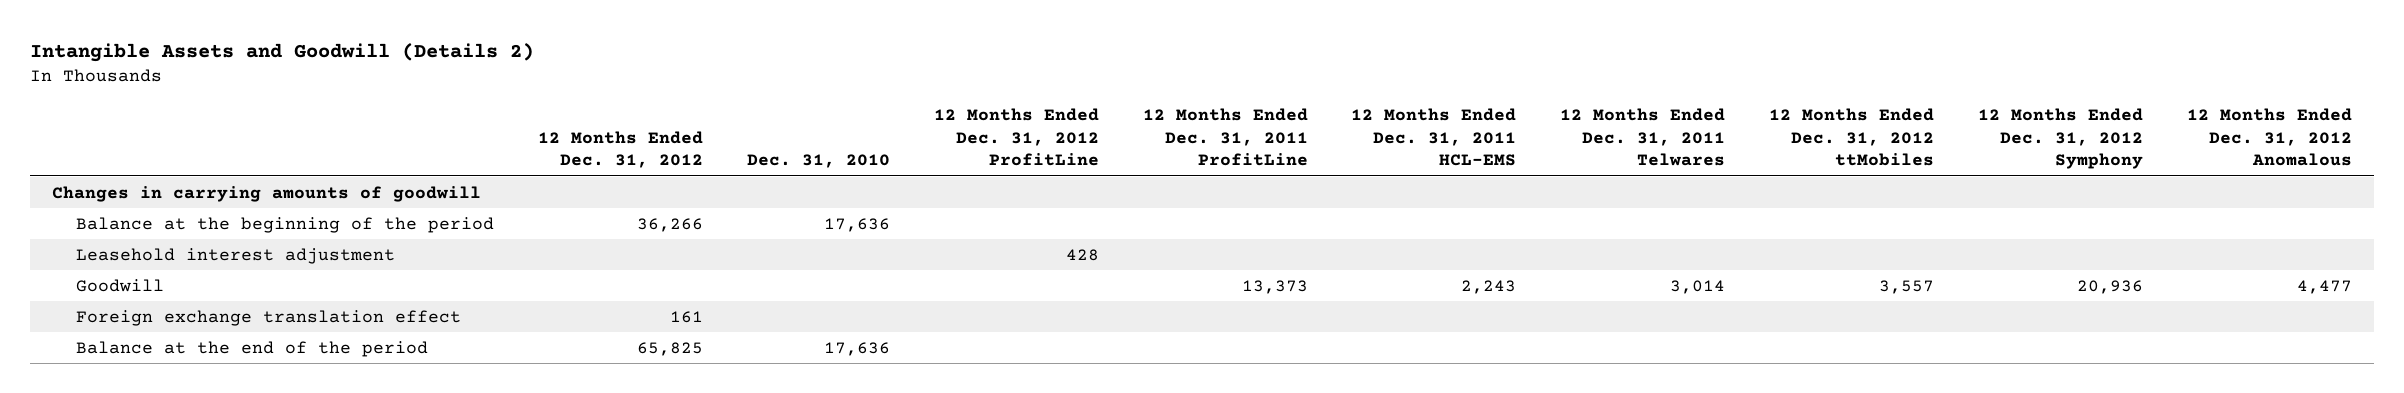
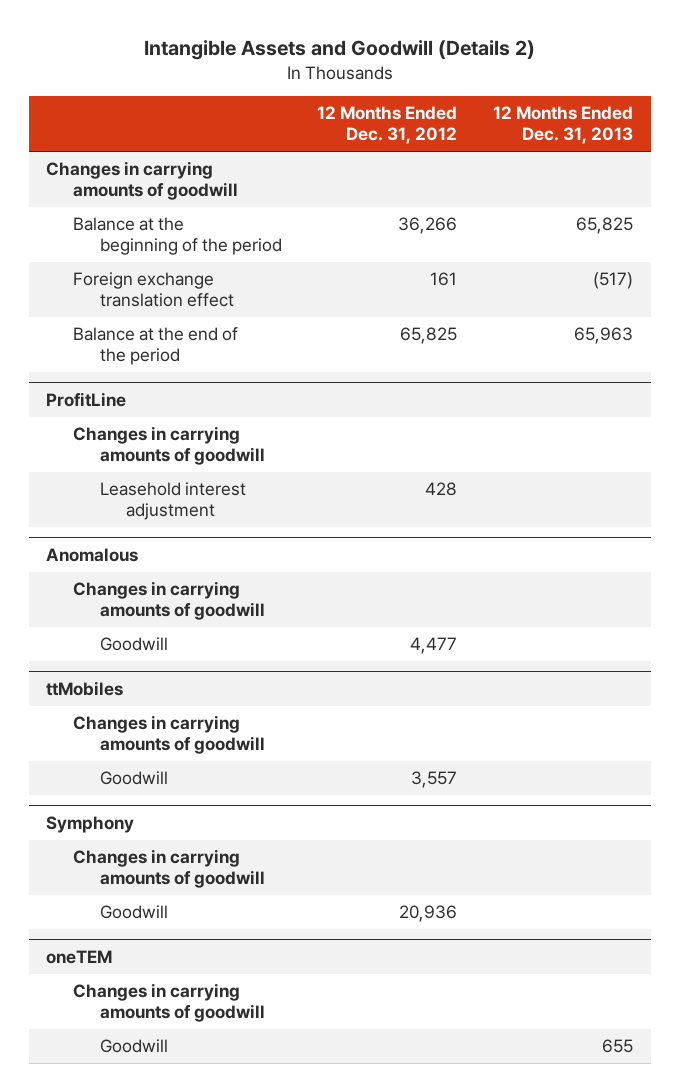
- | 12 Months Ended Dec. 31, 2012 | Dec. 31, 2010 | 12 Months Ended Dec. 31, 2012 ProfitLine | 12 Months Ended Dec. 31, 2011 ProfitLine | 12 Months Ended Dec. 31, 2011 HCL-EMS | 12 Months Ended Dec. 31, 2011 Telwares | 12 Months Ended Dec. 31, 2012 ttMobiles | 12 Months Ended Dec. 31, 2012 Symphony | 12 Months Ended Dec. 31, 2012 Anomalous
+ | 12 Months Ended Dec. 31, 2012 | 12 Months Ended Dec. 31, 2013
- Leasehold interest adjustment | | | 428 | | | | | |
- Goodwill | | | | 13,373 | 2,243 | 3,014 | 3,557 | 20,936 | 4,477
+ ProfitLine
+ Changes in carrying amounts of goodwill
+ Leasehold interest adjustment | 428 |
+ Anomalous
+ Changes in carrying amounts of goodwill
+ Goodwill | 4,477 |
+ ttMobiles
+ Changes in carrying amounts of goodwill
+ Goodwill | 3,557 |
+ Symphony
+ Changes in carrying amounts of goodwill
+ Goodwill | 20,936 |
+ oneTEM
+ Changes in carrying amounts of goodwill
+ Goodwill | | 655

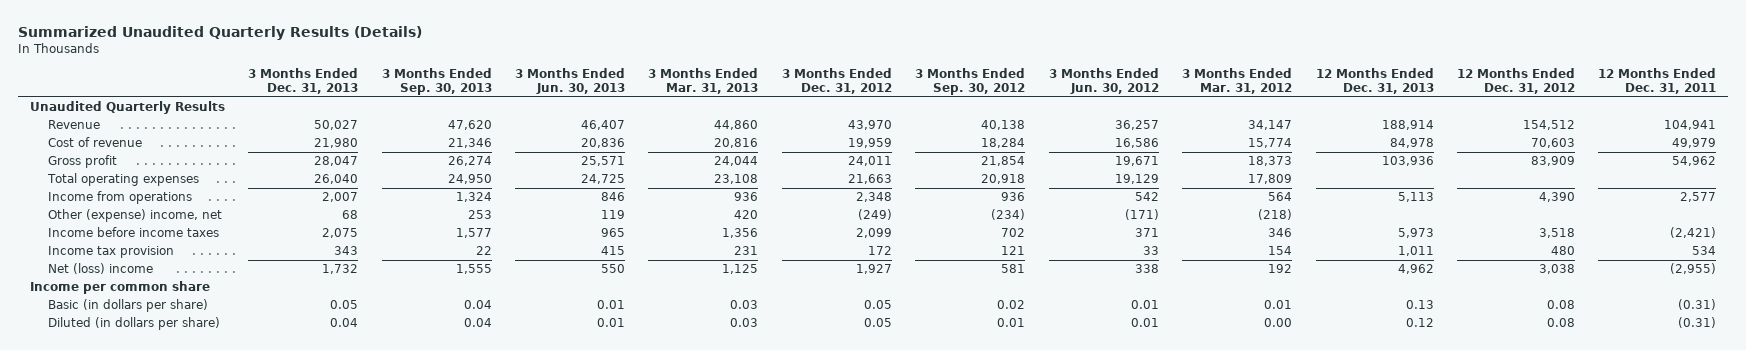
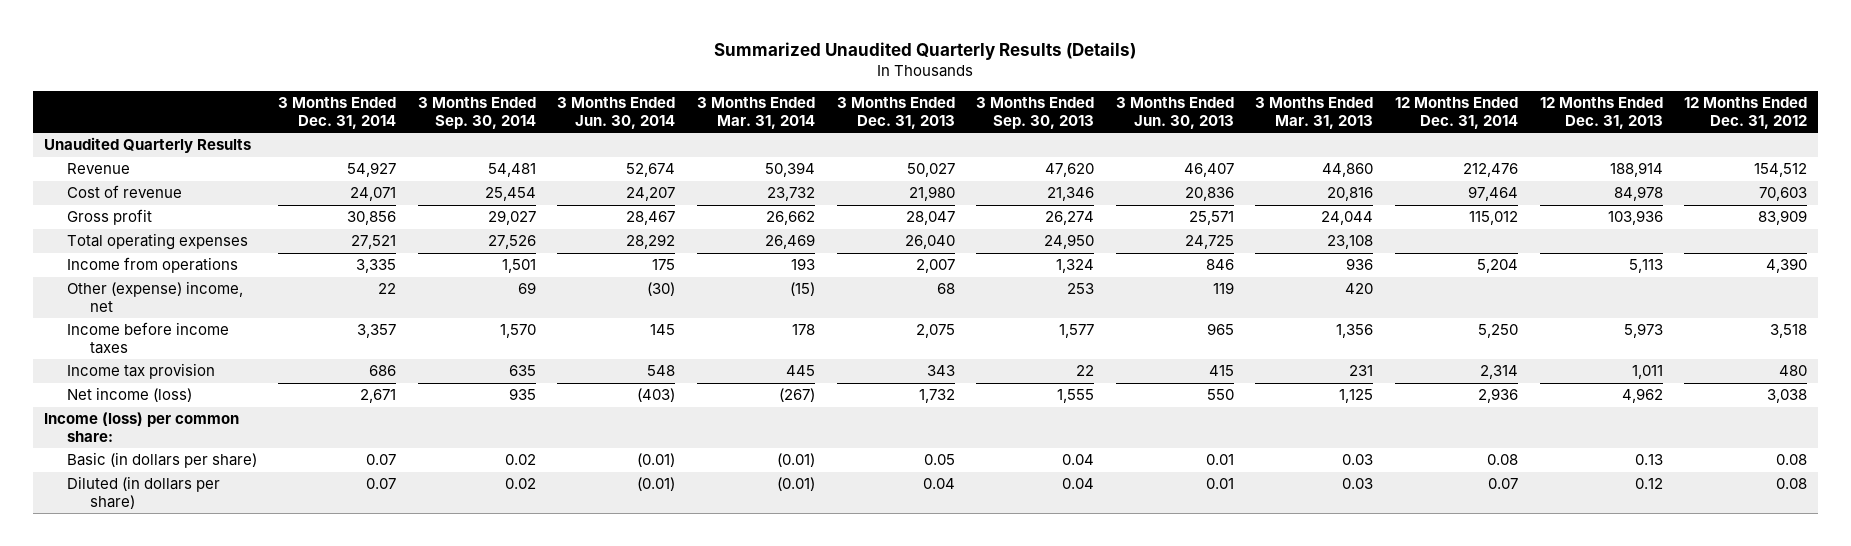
- | 3 Months Ended Dec. 31, 2013 | 3 Months Ended Sep. 30, 2013 | 3 Months Ended Jun. 30, 2013 | 3 Months Ended Mar. 31, 2013 | 3 Months Ended Dec. 31, 2012 | 3 Months Ended Sep. 30, 2012 | 3 Months Ended Jun. 30, 2012 | 3 Months Ended Mar. 31, 2012 | 12 Months Ended Dec. 31, 2013 | 12 Months Ended Dec. 31, 2012 | 12 Months Ended Dec. 31, 2011
+ | 3 Months Ended Dec. 31, 2014 | 3 Months Ended Sep. 30, 2014 | 3 Months Ended Jun. 30, 2014 | 3 Months Ended Mar. 31, 2014 | 3 Months Ended Dec. 31, 2013 | 3 Months Ended Sep. 30, 2013 | 3 Months Ended Jun. 30, 2013 | 3 Months Ended Mar. 31, 2013 | 12 Months Ended Dec. 31, 2014 | 12 Months Ended Dec. 31, 2013 | 12 Months Ended Dec. 31, 2012
- Net (loss) income | 1,732 | 1,555 | 550 | 1,125 | 1,927 | 581 | 338 | 192 | 4,962 | 3,038 | (2,955)
- Income per common share
+ Net income (loss) | 2,671 | 935 | (403) | (267) | 1,732 | 1,555 | 550 | 1,125 | 2,936 | 4,962 | 3,038
+ Income (loss) per common share:

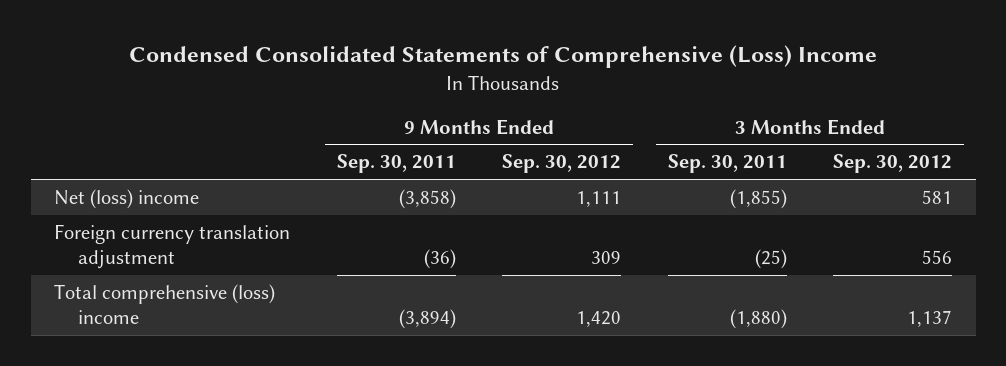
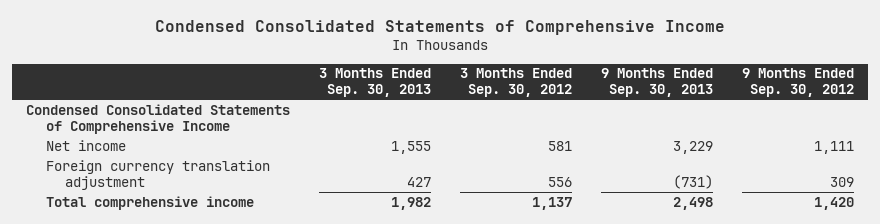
- Condensed Consolidated Statements of Comprehensive (Loss) Income
+ Condensed Consolidated Statements of Comprehensive Income
- | 9 Months Ended Sep. 30, 2011 | 9 Months Ended Sep. 30, 2012 | 3 Months Ended Sep. 30, 2011 | 3 Months Ended Sep. 30, 2012
+ | 3 Months Ended Sep. 30, 2013 | 3 Months Ended Sep. 30, 2012 | 9 Months Ended Sep. 30, 2013 | 9 Months Ended Sep. 30, 2012
- Net (loss) income | (3,858) | 1,111 | (1,855) | 581
+ Condensed Consolidated Statements of Comprehensive Income
+ Net income | 1,555 | 581 | 3,229 | 1,111
- Total comprehensive (loss) income | (3,894) | 1,420 | (1,880) | 1,137
+ Total comprehensive income | 1,982 | 1,137 | 2,498 | 1,420

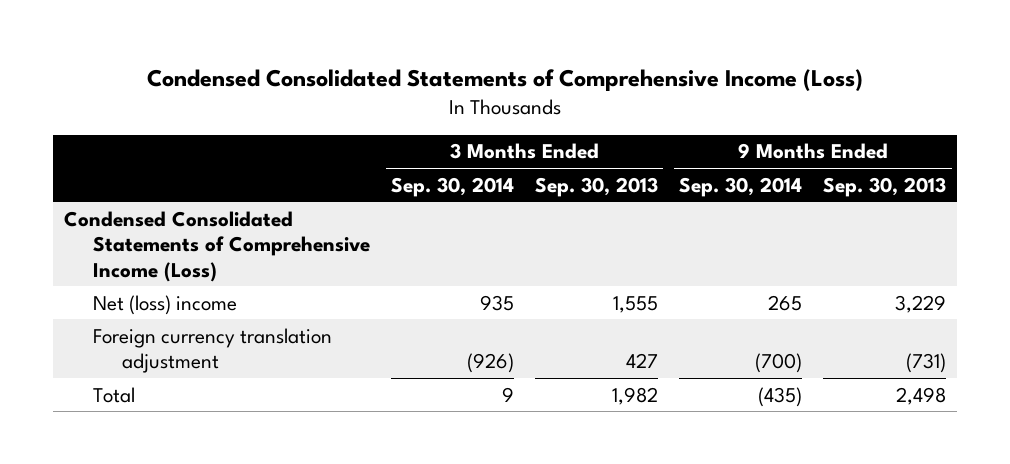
- Condensed Consolidated Statements of Comprehensive Income
+ Condensed Consolidated Statements of Comprehensive Income (Loss)
- | 3 Months Ended Sep. 30, 2013 | 3 Months Ended Sep. 30, 2012 | 9 Months Ended Sep. 30, 2013 | 9 Months Ended Sep. 30, 2012
+ | 3 Months Ended Sep. 30, 2014 | 3 Months Ended Sep. 30, 2013 | 9 Months Ended Sep. 30, 2014 | 9 Months Ended Sep. 30, 2013
- Condensed Consolidated Statements of Comprehensive Income
- Net income | 1,555 | 581 | 3,229 | 1,111
+ Condensed Consolidated Statements of Comprehensive Income (Loss)
+ Net (loss) income | 935 | 1,555 | 265 | 3,229
- Total comprehensive income | 1,982 | 1,137 | 2,498 | 1,420
+ Total | 9 | 1,982 | (435) | 2,498

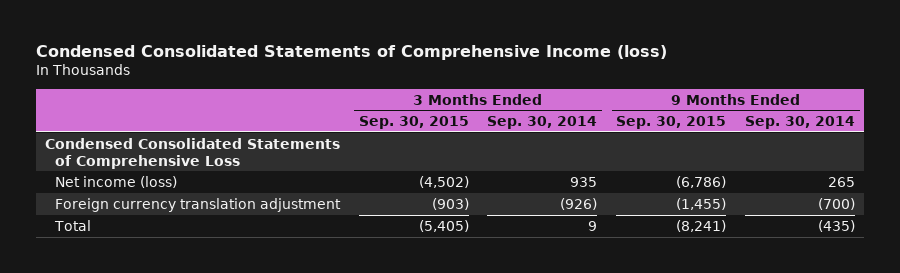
- Condensed Consolidated Statements of Comprehensive Income (Loss)
+ Condensed Consolidated Statements of Comprehensive Income (loss)
- | 3 Months Ended Sep. 30, 2014 | 3 Months Ended Sep. 30, 2013 | 9 Months Ended Sep. 30, 2014 | 9 Months Ended Sep. 30, 2013
+ | 3 Months Ended Sep. 30, 2015 | 3 Months Ended Sep. 30, 2014 | 9 Months Ended Sep. 30, 2015 | 9 Months Ended Sep. 30, 2014
- Condensed Consolidated Statements of Comprehensive Income (Loss)
- Net (loss) income | 935 | 1,555 | 265 | 3,229
+ Condensed Consolidated Statements of Comprehensive Loss
+ Net income (loss) | (4,502) | 935 | (6,786) | 265

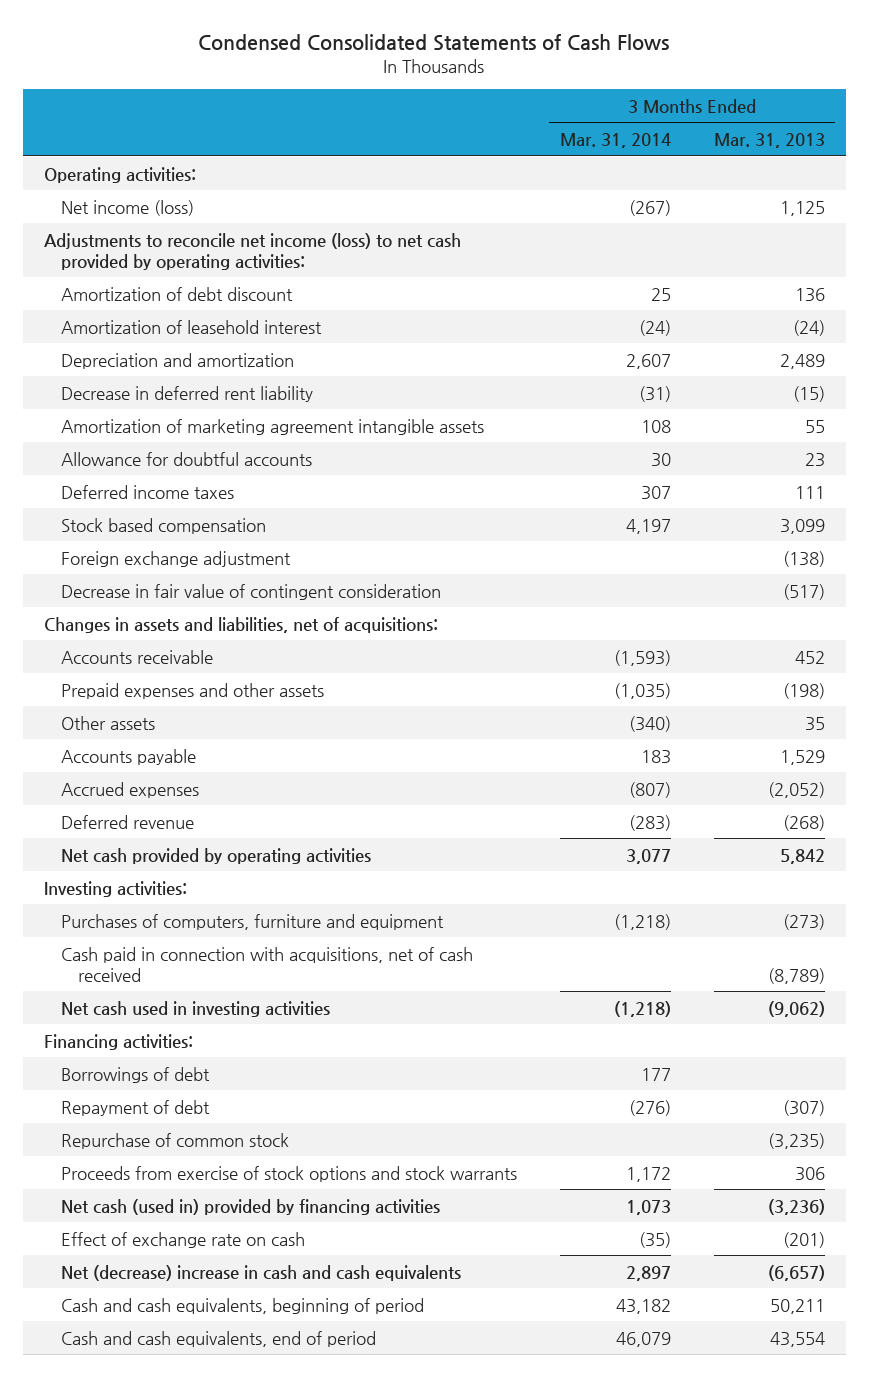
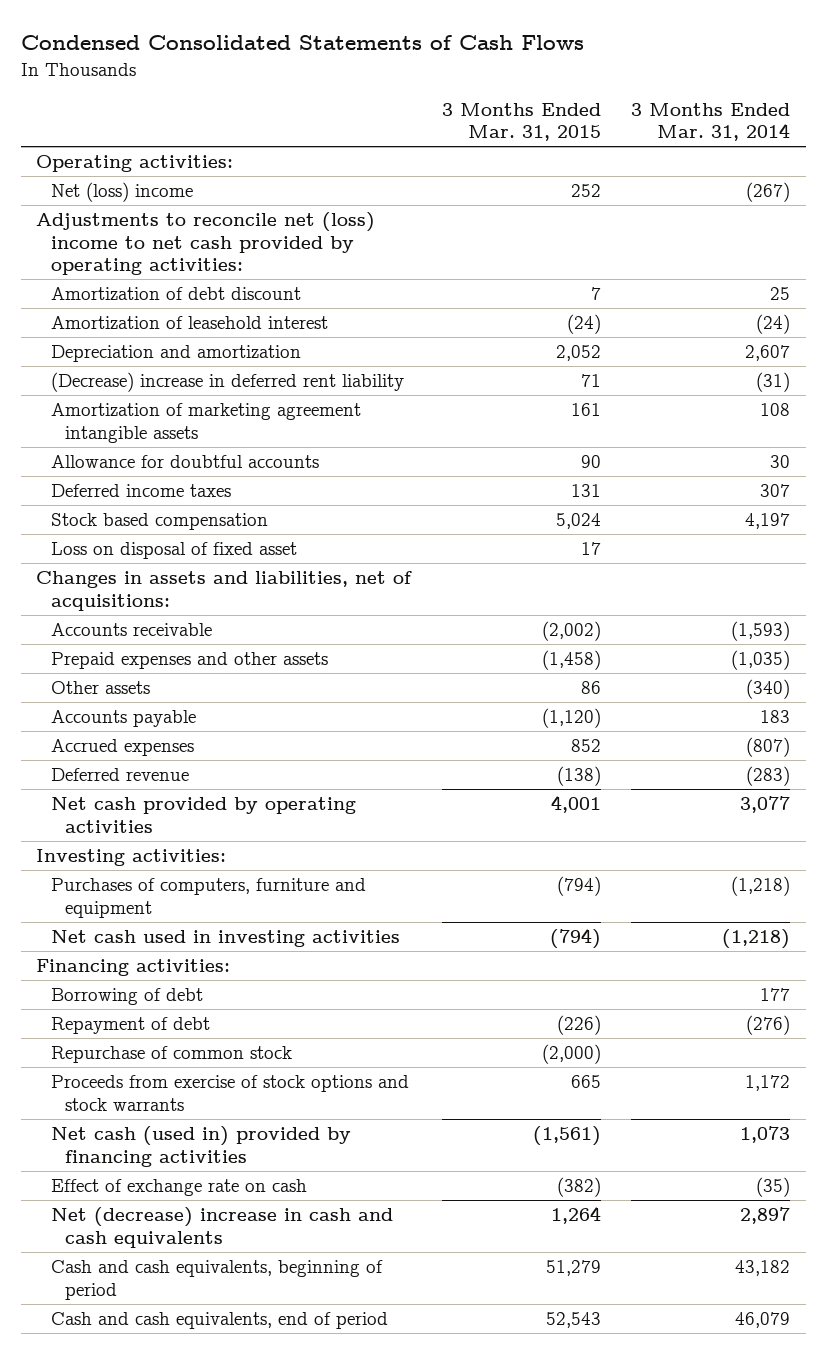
- | 3 Months Ended Mar. 31, 2014 | 3 Months Ended Mar. 31, 2013
+ | 3 Months Ended Mar. 31, 2015 | 3 Months Ended Mar. 31, 2014
- Net income (loss) | (267) | 1,125
- Adjustments to reconcile net income (loss) to net cash provided by operating activities:
+ Net (loss) income | 252 | (267)
+ Adjustments to reconcile net (loss) income to net cash provided by operating activities:
- Decrease in deferred rent liability | (31) | (15)
+ (Decrease) increase in deferred rent liability | 71 | (31)
- Foreign exchange adjustment | | (138)
- Decrease in fair value of contingent consideration | | (517)
+ Loss on disposal of fixed asset | 17 |
- Cash paid in connection with acquisitions, net of cash received | | (8,789)
- Borrowings of debt | 177 |
+ Borrowing of debt | | 177

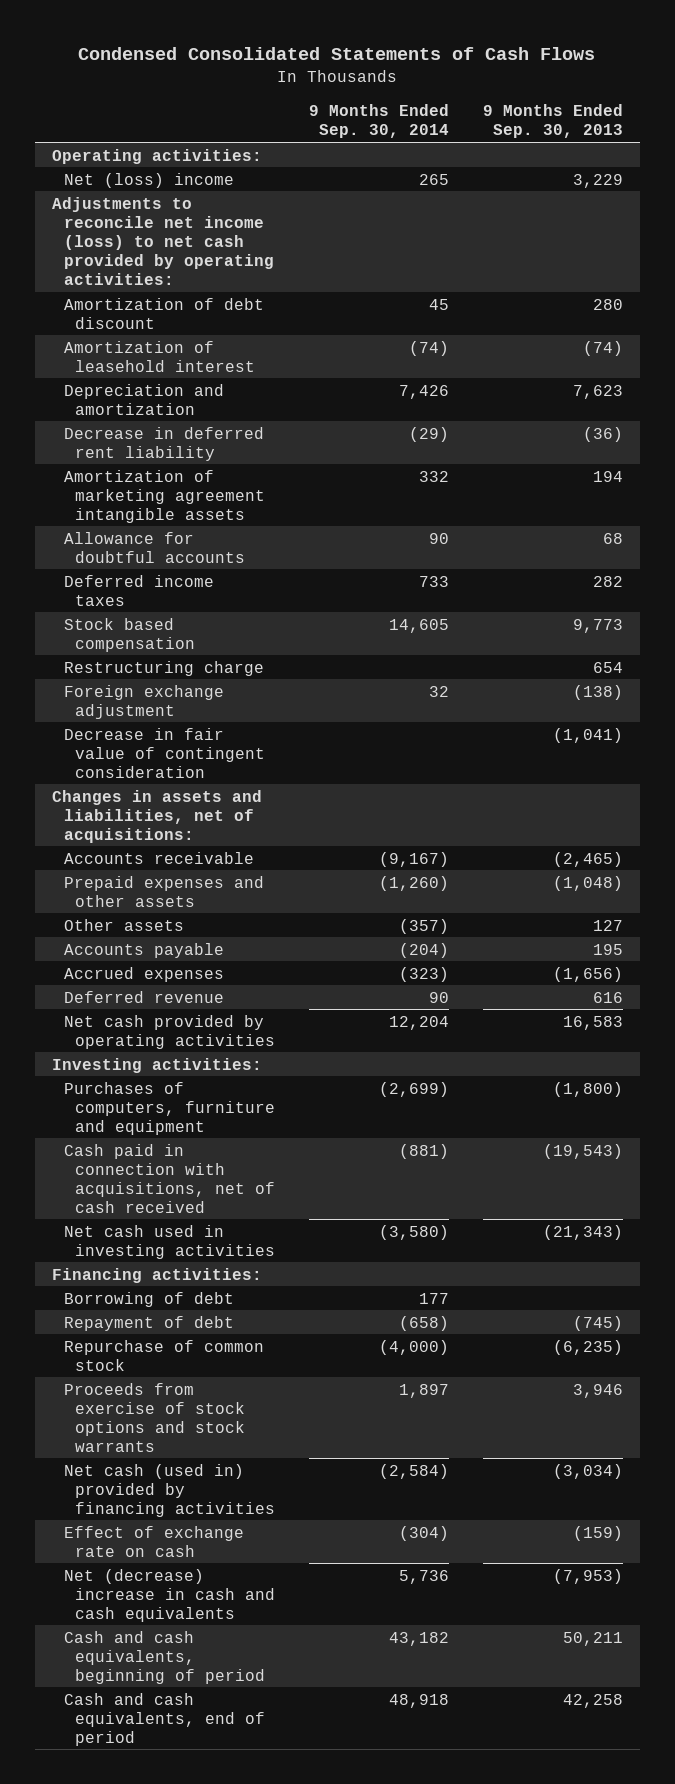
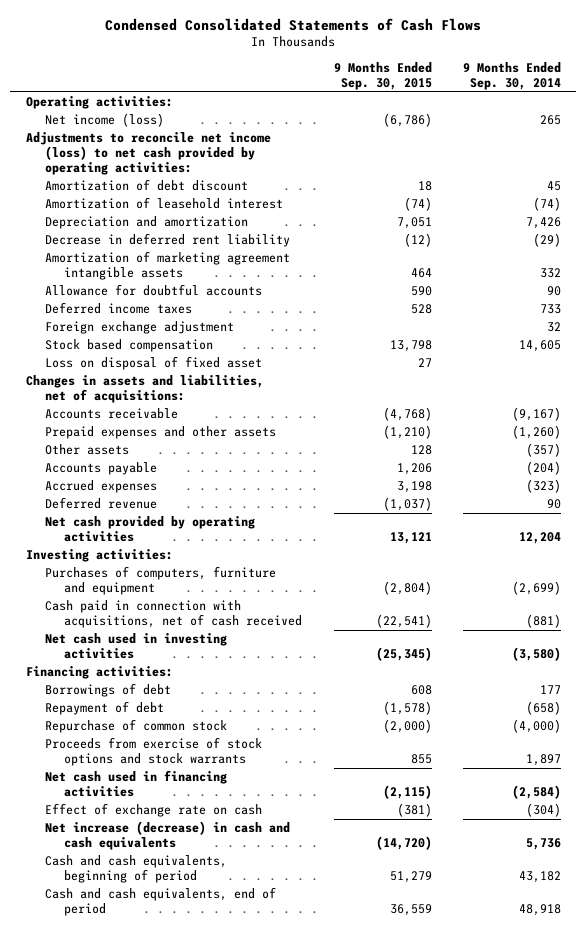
- | 9 Months Ended Sep. 30, 2014 | 9 Months Ended Sep. 30, 2013
+ | 9 Months Ended Sep. 30, 2015 | 9 Months Ended Sep. 30, 2014
- Net (loss) income | 265 | 3,229
+ Net income (loss) | (6,786) | 265
- Restructuring charge | | 654
- Decrease in fair value of contingent consideration | | (1,041)
moved down: Stock based compensation | 13,798 | 14,605
+ Loss on disposal of fixed asset | 27 |
- Borrowing of debt | 177 |
+ Borrowings of debt | 608 | 177
- Net cash (used in) provided by financing activities | (2,584) | (3,034)
+ Net cash used in financing activities | (2,115) | (2,584)
- Net (decrease) increase in cash and cash equivalents | 5,736 | (7,953)
+ Net increase (decrease) in cash and cash equivalents | (14,720) | 5,736

